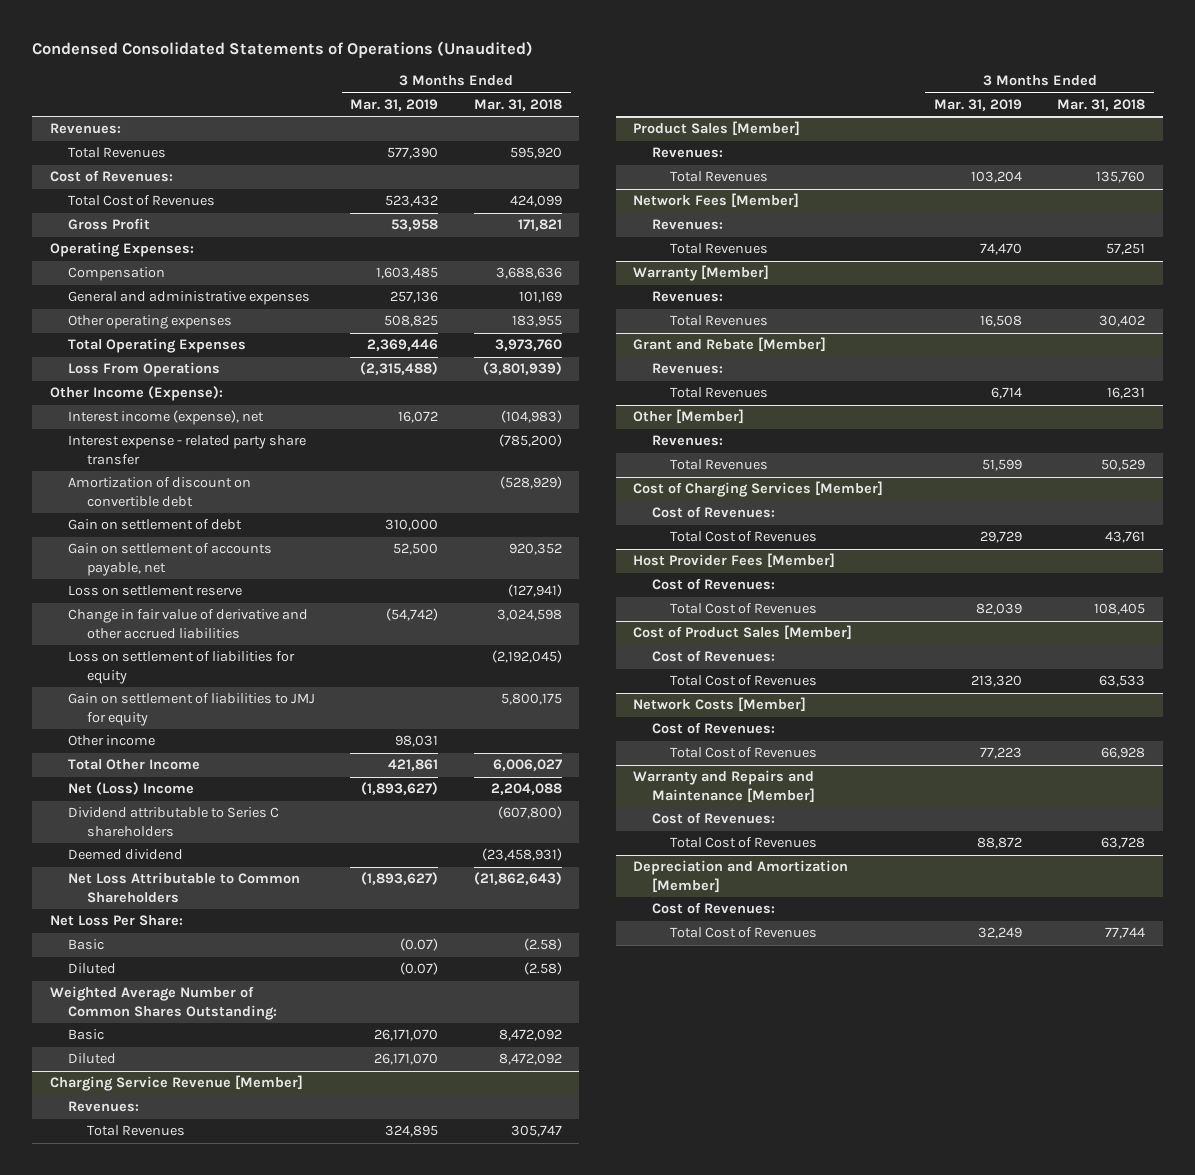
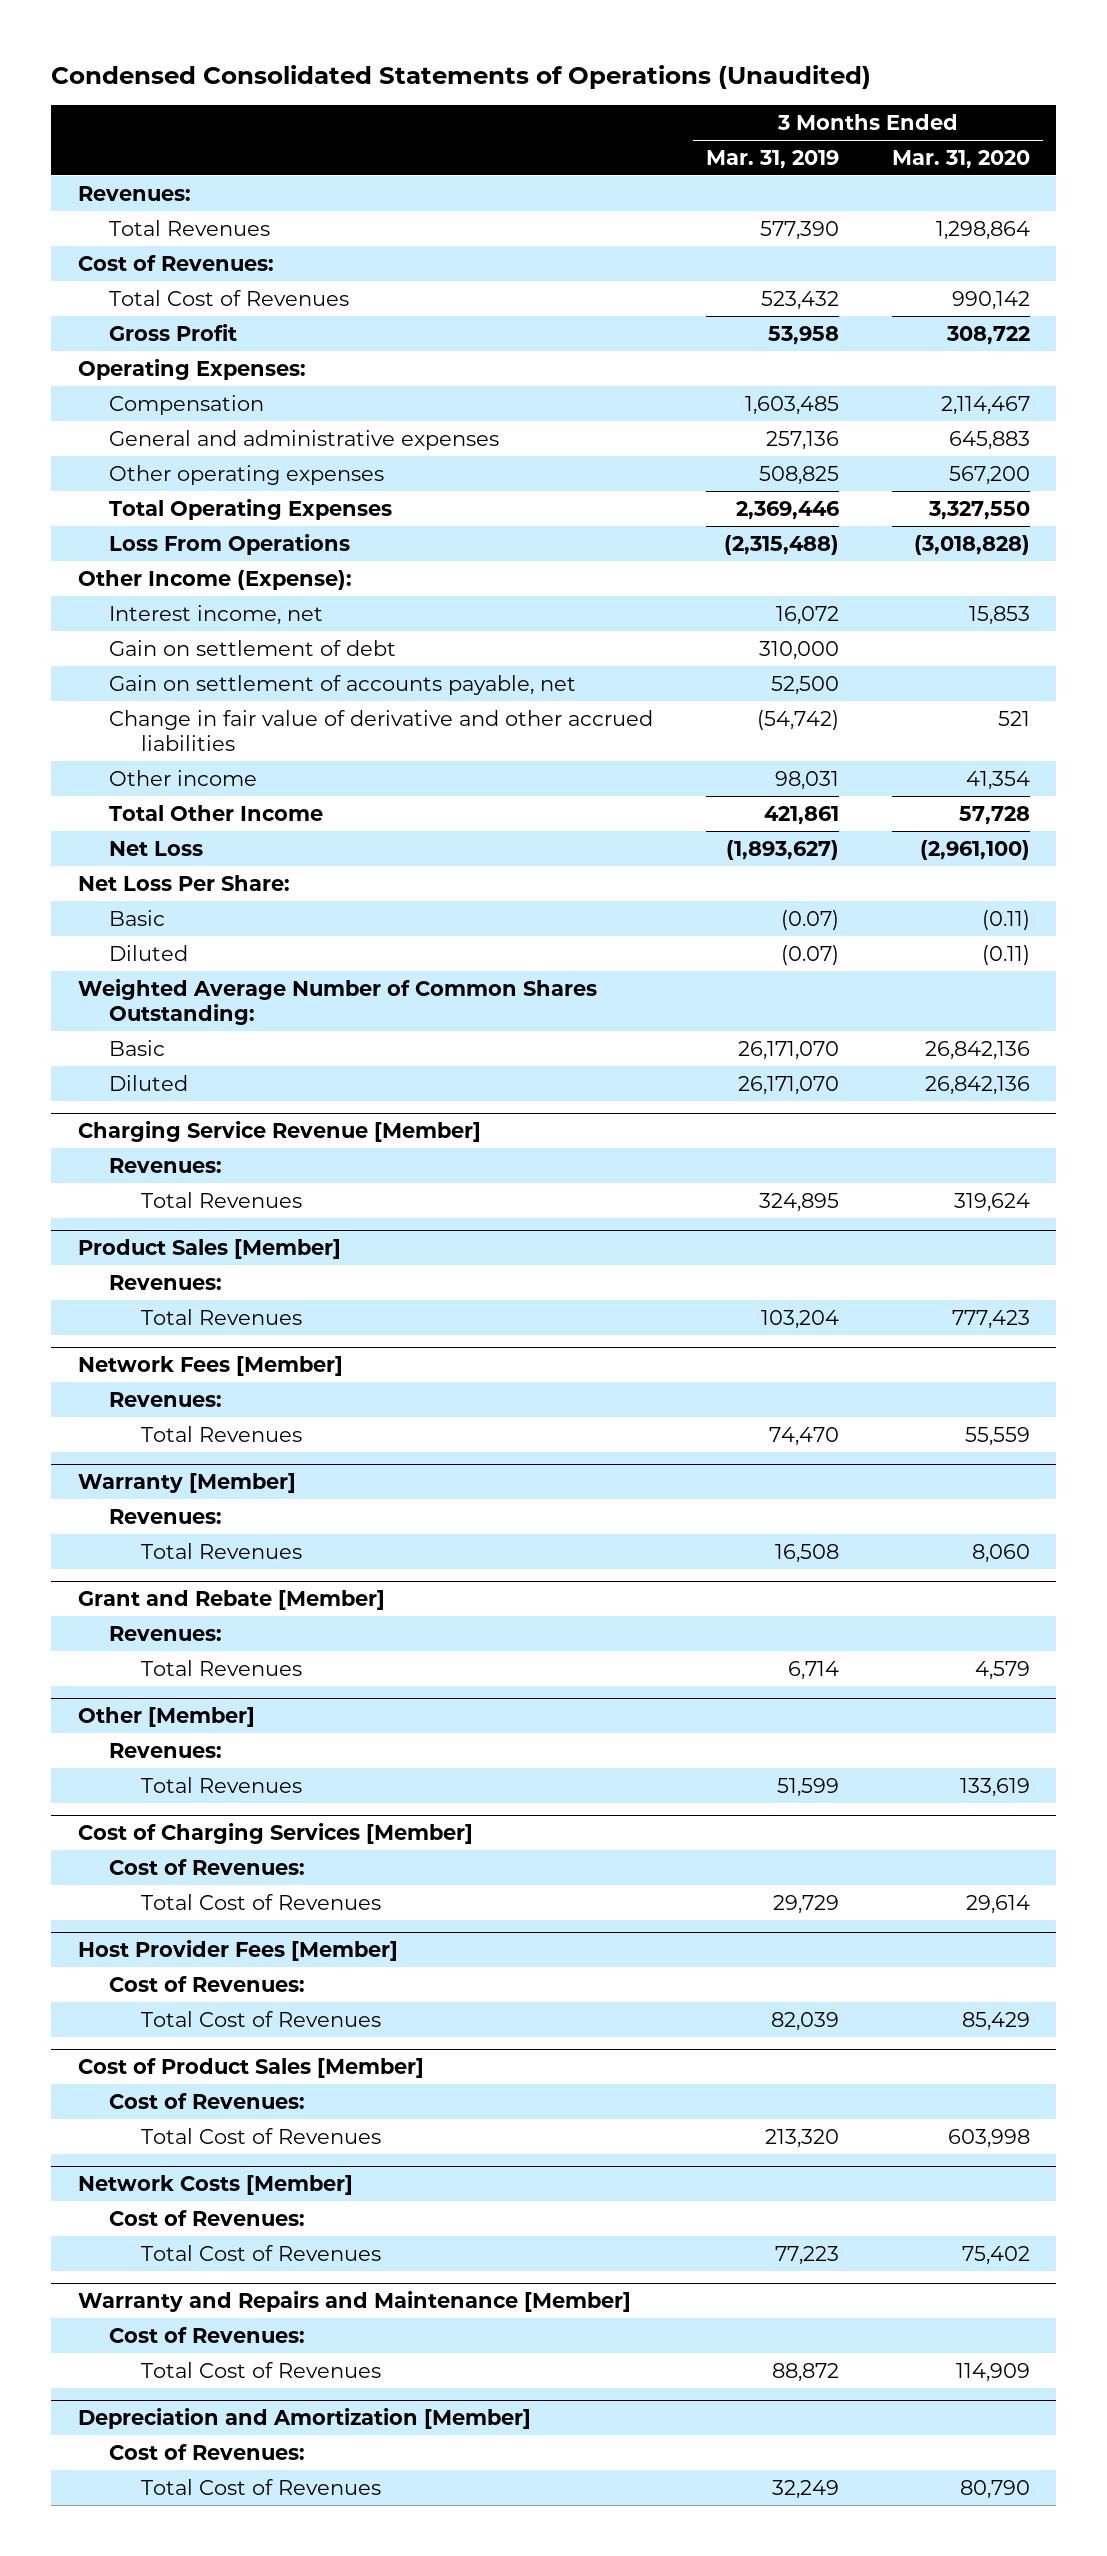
- | 3 Months Ended Mar. 31, 2019 | 3 Months Ended Mar. 31, 2018
+ | 3 Months Ended Mar. 31, 2019 | 3 Months Ended Mar. 31, 2020
- Interest income (expense), net | 16,072 | (104,983)
- Interest expense - related party share transfer | | (785,200)
- Amortization of discount on convertible debt | | (528,929)
+ Interest income, net | 16,072 | 15,853
- Loss on settlement reserve | | (127,941)
- Loss on settlement of liabilities for equity | | (2,192,045)
- Gain on settlement of liabilities to JMJ for equity | | 5,800,175
- Net (Loss) Income | (1,893,627) | 2,204,088
- Dividend attributable to Series C shareholders | | (607,800)
- Deemed dividend | | (23,458,931)
- Net Loss Attributable to Common Shareholders | (1,893,627) | (21,862,643)
+ Net Loss | (1,893,627) | (2,961,100)

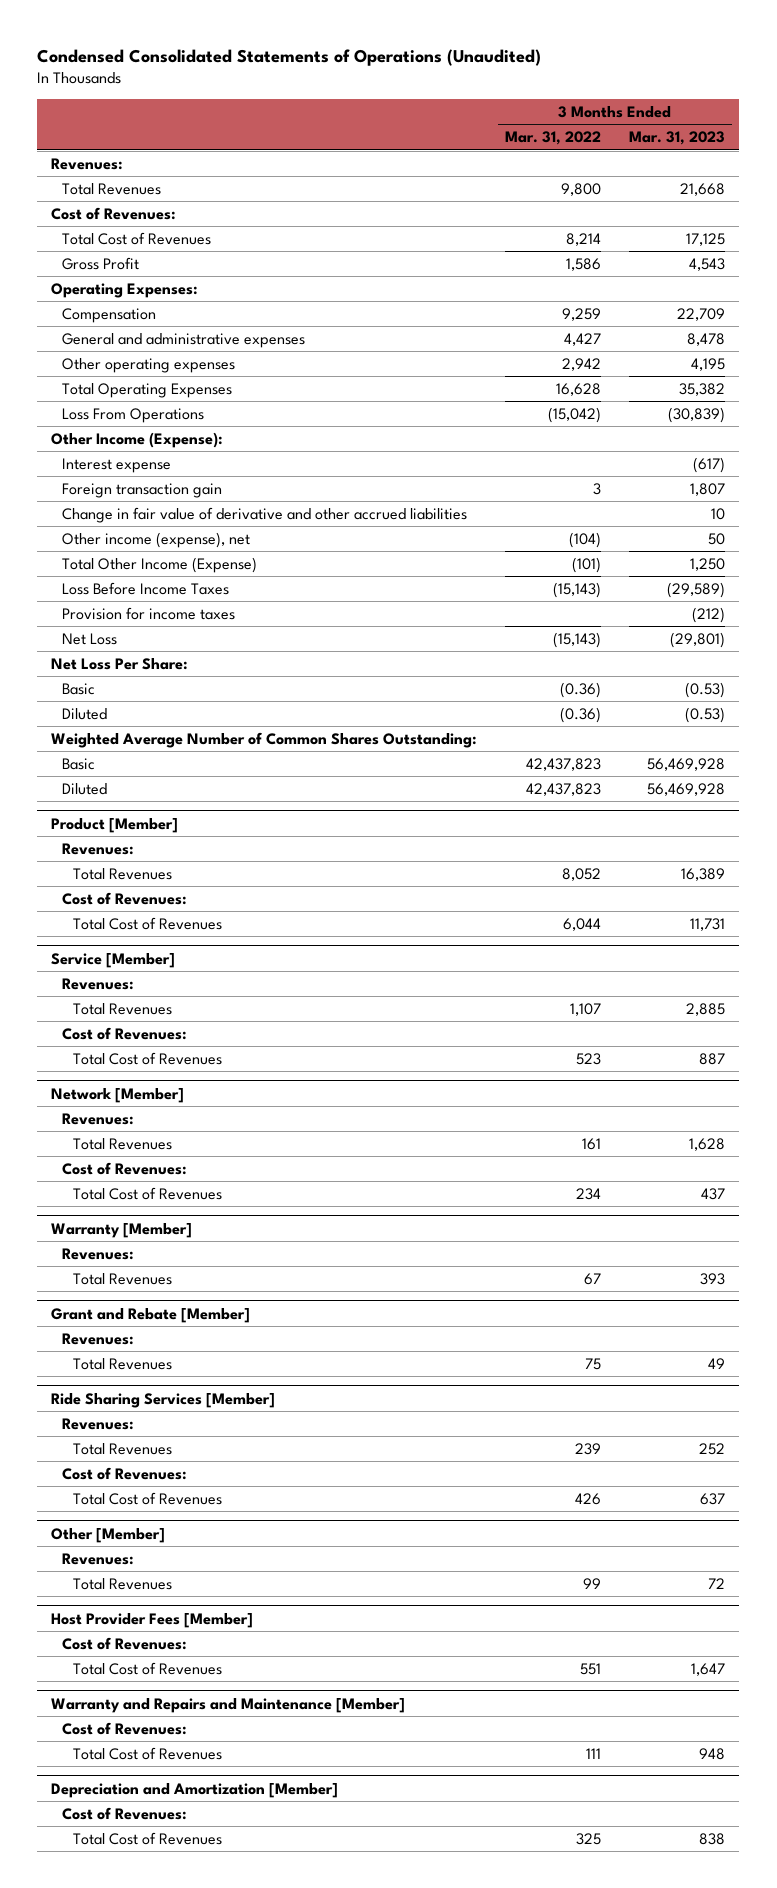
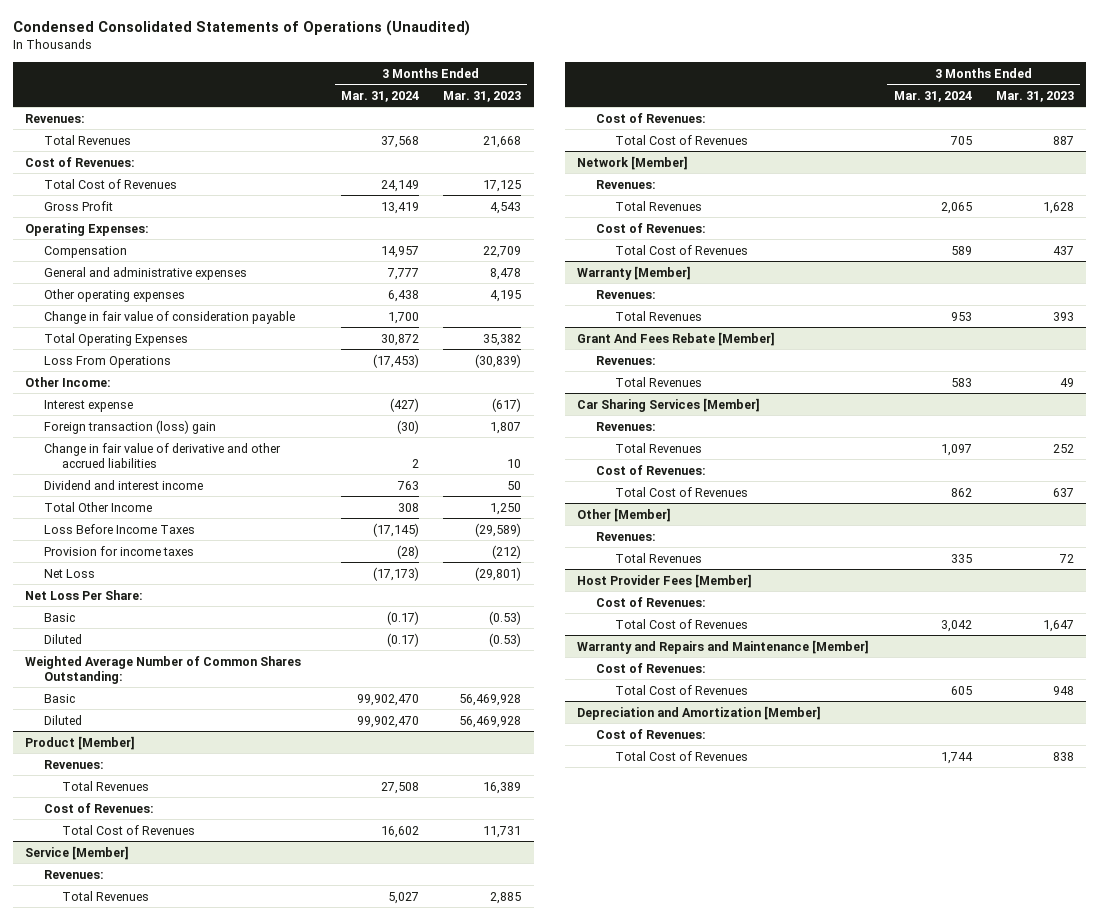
- | 3 Months Ended Mar. 31, 2022 | 3 Months Ended Mar. 31, 2023
+ | 3 Months Ended Mar. 31, 2024 | 3 Months Ended Mar. 31, 2023
+ Change in fair value of consideration payable | 1,700 |
- Other Income (Expense):
+ Other Income:
- Foreign transaction gain | 3 | 1,807
+ Foreign transaction (loss) gain | (30) | 1,807
- Other income (expense), net | (104) | 50
- Total Other Income (Expense) | (101) | 1,250
+ Dividend and interest income | 763 | 50
+ Total Other Income | 308 | 1,250
- Grant and Rebate [Member]
+ Grant And Fees Rebate [Member]
- Ride Sharing Services [Member]
+ Car Sharing Services [Member]

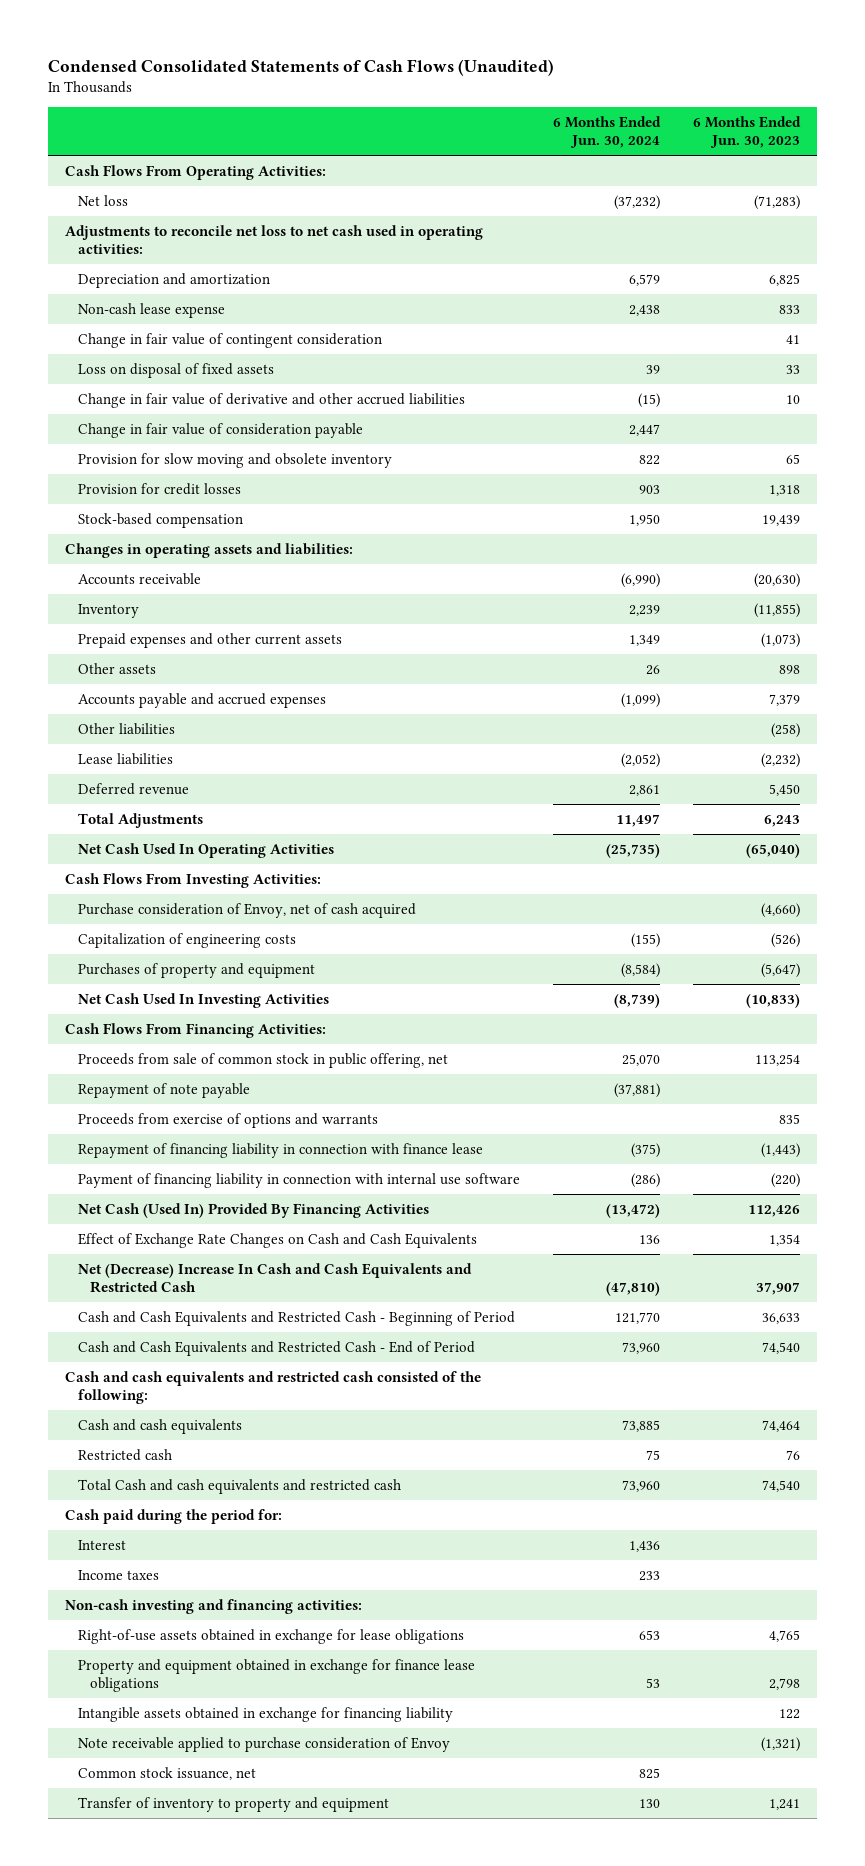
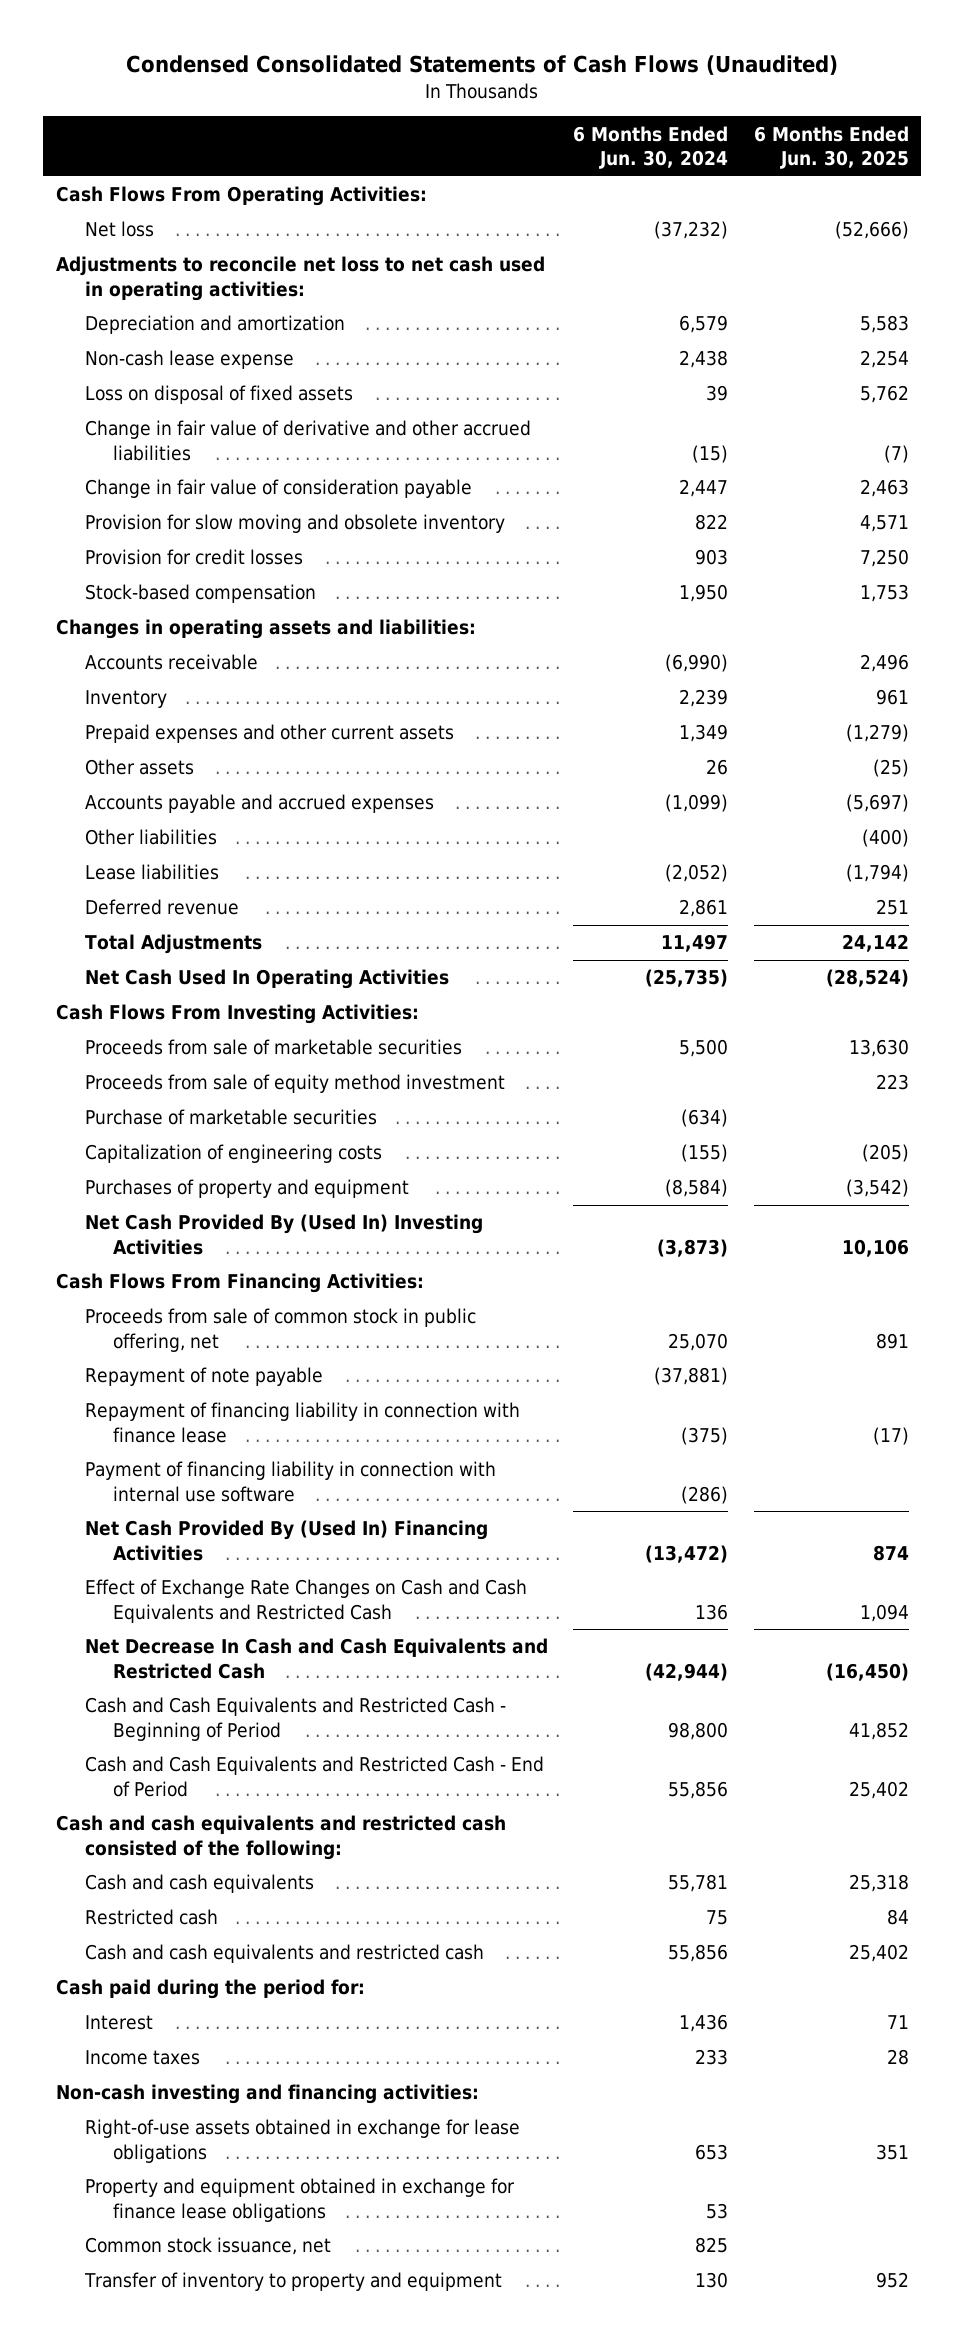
- | 6 Months Ended Jun. 30, 2024 | 6 Months Ended Jun. 30, 2023
+ | 6 Months Ended Jun. 30, 2024 | 6 Months Ended Jun. 30, 2025
- Change in fair value of contingent consideration | | 41
- Purchase consideration of Envoy, net of cash acquired | | (4,660)
+ Proceeds from sale of marketable securities | 5,500 | 13,630
+ Proceeds from sale of equity method investment | | 223
+ Purchase of marketable securities | (634) |
- Net Cash Used In Investing Activities | (8,739) | (10,833)
+ Net Cash Provided By (Used In) Investing Activities | (3,873) | 10,106
- Proceeds from exercise of options and warrants | | 835
- Net Cash (Used In) Provided By Financing Activities | (13,472) | 112,426
- Effect of Exchange Rate Changes on Cash and Cash Equivalents | 136 | 1,354
- Net (Decrease) Increase In Cash and Cash Equivalents and Restricted Cash | (47,810) | 37,907
- Cash and Cash Equivalents and Restricted Cash - Beginning of Period | 121,770 | 36,633
- Cash and Cash Equivalents and Restricted Cash - End of Period | 73,960 | 74,540
+ Net Cash Provided By (Used In) Financing Activities | (13,472) | 874
+ Effect of Exchange Rate Changes on Cash and Cash Equivalents and Restricted Cash | 136 | 1,094
+ Net Decrease In Cash and Cash Equivalents and Restricted Cash | (42,944) | (16,450)
+ Cash and Cash Equivalents and Restricted Cash - Beginning of Period | 98,800 | 41,852
+ Cash and Cash Equivalents and Restricted Cash - End of Period | 55,856 | 25,402
- Cash and cash equivalents | 73,885 | 74,464
+ Cash and cash equivalents | 55,781 | 25,318
- Total Cash and cash equivalents and restricted cash | 73,960 | 74,540
+ Cash and cash equivalents and restricted cash | 55,856 | 25,402
- Intangible assets obtained in exchange for financing liability | | 122
- Note receivable applied to purchase consideration of Envoy | | (1,321)

